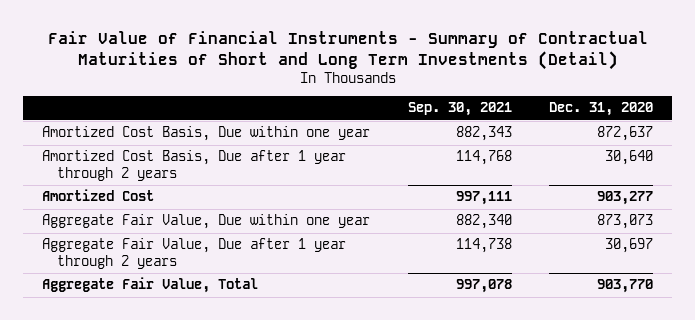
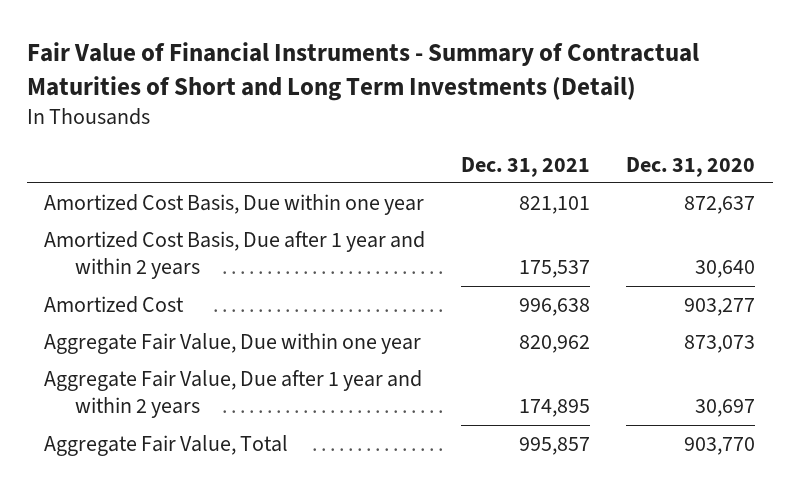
- | Sep. 30, 2021 | Dec. 31, 2020
+ | Dec. 31, 2021 | Dec. 31, 2020
- Amortized Cost Basis, Due after 1 year through 2 years | 114,768 | 30,640
+ Amortized Cost Basis, Due after 1 year and within 2 years | 175,537 | 30,640
- Aggregate Fair Value, Due after 1 year through 2 years | 114,738 | 30,697
+ Aggregate Fair Value, Due after 1 year and within 2 years | 174,895 | 30,697

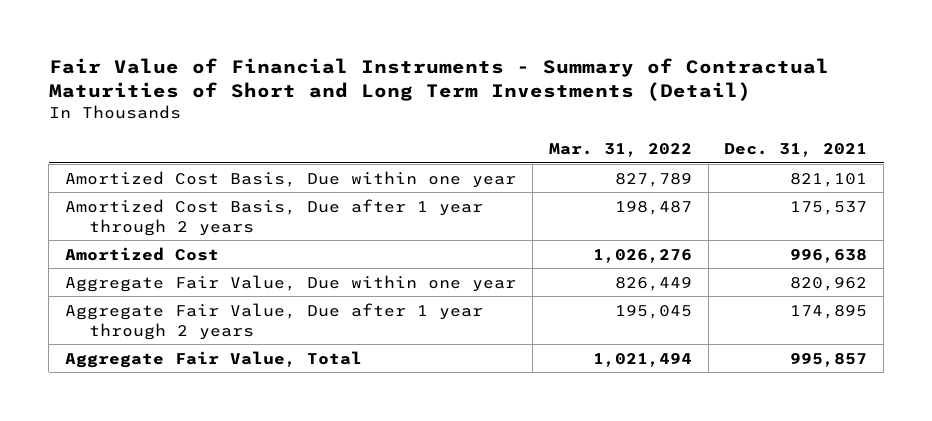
- | Dec. 31, 2021 | Dec. 31, 2020
+ | Mar. 31, 2022 | Dec. 31, 2021
- Amortized Cost Basis, Due after 1 year and within 2 years | 175,537 | 30,640
+ Amortized Cost Basis, Due after 1 year through 2 years | 198,487 | 175,537
- Aggregate Fair Value, Due after 1 year and within 2 years | 174,895 | 30,697
+ Aggregate Fair Value, Due after 1 year through 2 years | 195,045 | 174,895

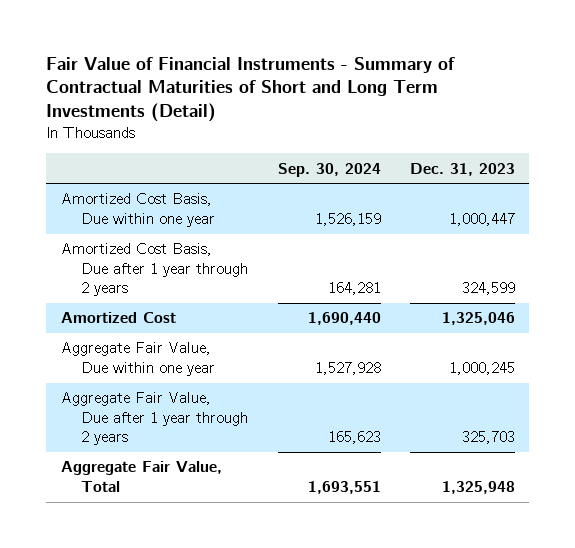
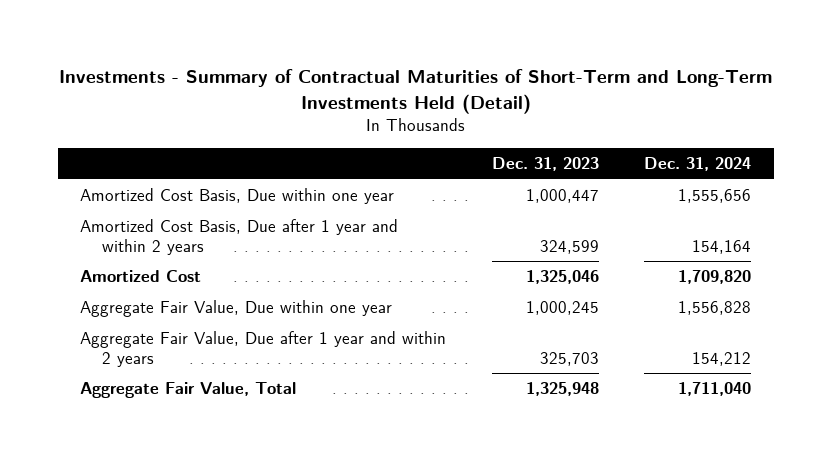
- Fair Value of Financial Instruments - Summary of Contractual Maturities of Short and Long Term Investments (Detail)
+ Investments - Summary of Contractual Maturities of Short-Term and Long-Term Investments Held (Detail)
- | Sep. 30, 2024 | Dec. 31, 2023
+ | Dec. 31, 2023 | Dec. 31, 2024
- Amortized Cost Basis, Due after 1 year through 2 years | 164,281 | 324,599
+ Amortized Cost Basis, Due after 1 year and within 2 years | 324,599 | 154,164
- Aggregate Fair Value, Due after 1 year through 2 years | 165,623 | 325,703
+ Aggregate Fair Value, Due after 1 year and within 2 years | 325,703 | 154,212

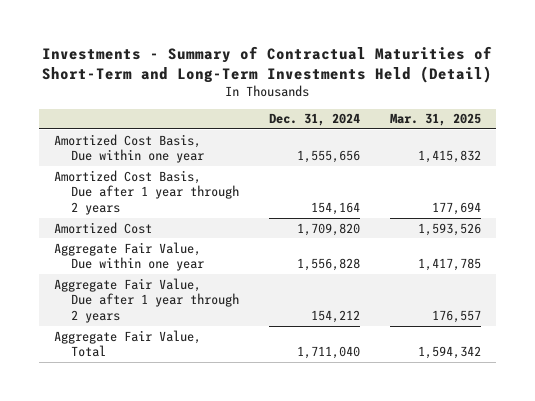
- | Dec. 31, 2023 | Dec. 31, 2024
+ | Dec. 31, 2024 | Mar. 31, 2025
- Amortized Cost Basis, Due after 1 year and within 2 years | 324,599 | 154,164
+ Amortized Cost Basis, Due after 1 year through 2 years | 154,164 | 177,694
- Aggregate Fair Value, Due after 1 year and within 2 years | 325,703 | 154,212
+ Aggregate Fair Value, Due after 1 year through 2 years | 154,212 | 176,557

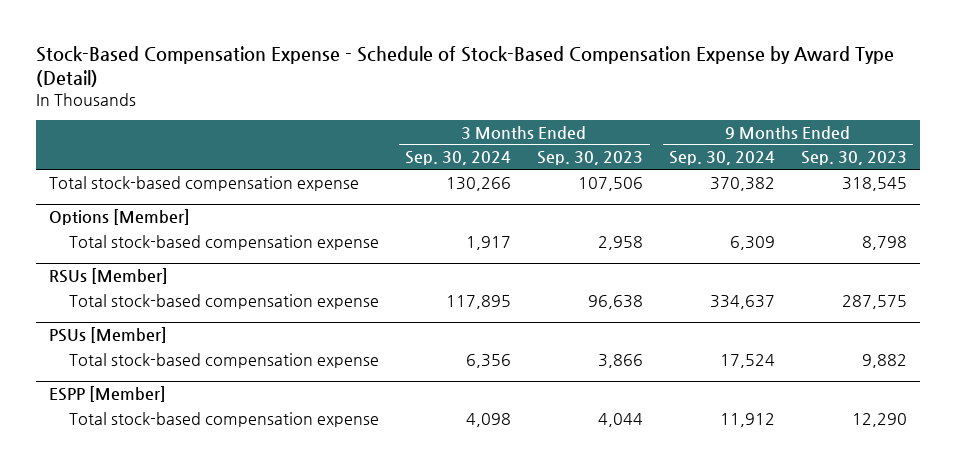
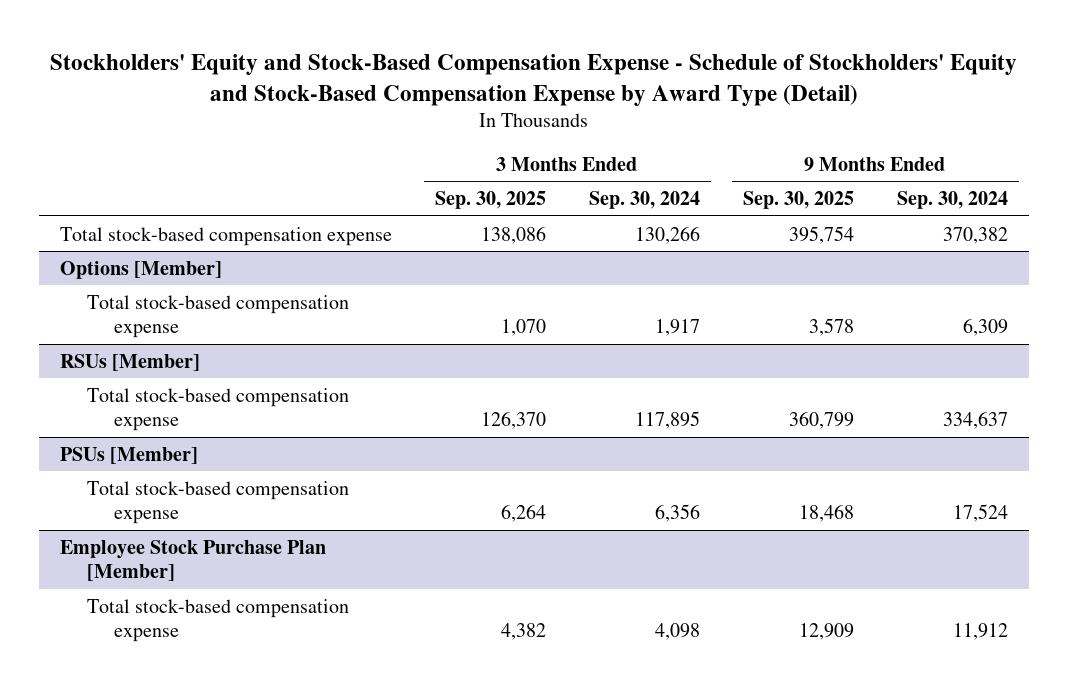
- Stock-Based Compensation Expense - Schedule of Stock-Based Compensation Expense by Award Type (Detail)
+ Stockholders' Equity and Stock-Based Compensation Expense - Schedule of Stockholders' Equity and Stock-Based Compensation Expense by Award Type (Detail)
- | 3 Months Ended Sep. 30, 2024 | 3 Months Ended Sep. 30, 2023 | 9 Months Ended Sep. 30, 2024 | 9 Months Ended Sep. 30, 2023
+ | 3 Months Ended Sep. 30, 2025 | 3 Months Ended Sep. 30, 2024 | 9 Months Ended Sep. 30, 2025 | 9 Months Ended Sep. 30, 2024
- ESPP [Member]
+ Employee Stock Purchase Plan [Member]

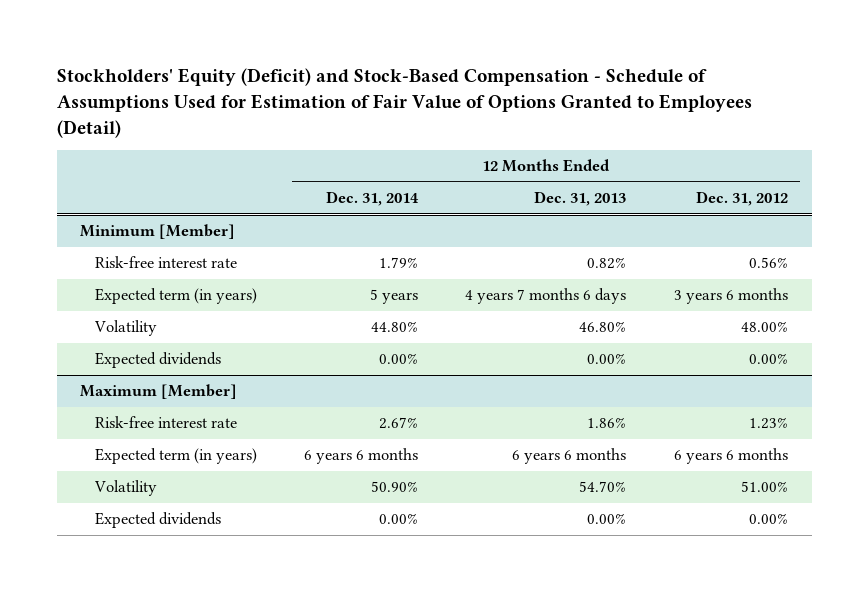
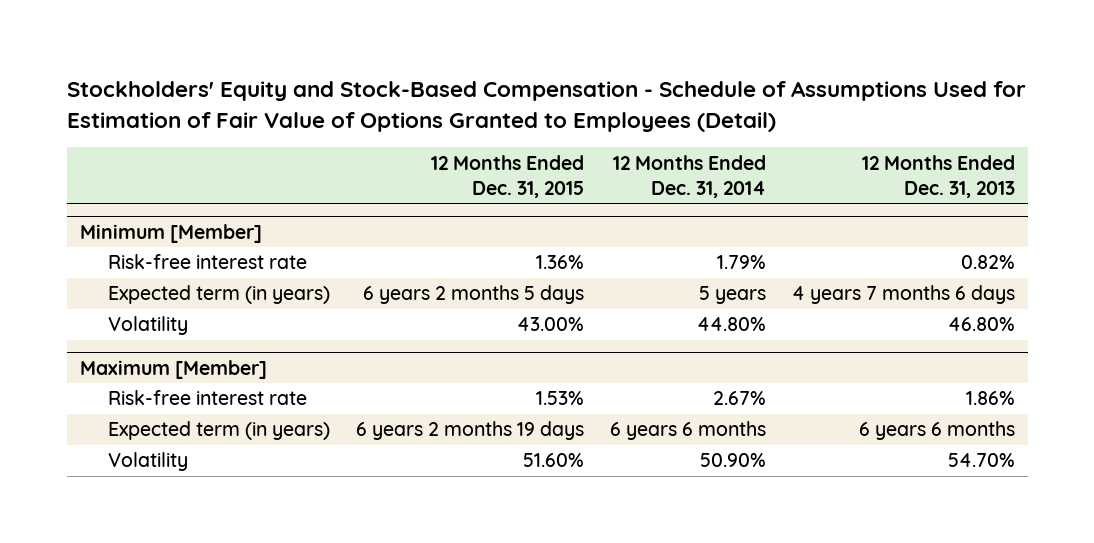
- Stockholders' Equity (Deficit) and Stock-Based Compensation - Schedule of Assumptions Used for Estimation of Fair Value of Options Granted to Employees (Detail)
+ Stockholders' Equity and Stock-Based Compensation - Schedule of Assumptions Used for Estimation of Fair Value of Options Granted to Employees (Detail)
- | 12 Months Ended Dec. 31, 2014 | 12 Months Ended Dec. 31, 2013 | 12 Months Ended Dec. 31, 2012
+ | 12 Months Ended Dec. 31, 2015 | 12 Months Ended Dec. 31, 2014 | 12 Months Ended Dec. 31, 2013
@ Minimum [Member]
- Expected dividends | 0.00% | 0.00% | 0.00%
@ Maximum [Member]
- Expected dividends | 0.00% | 0.00% | 0.00%

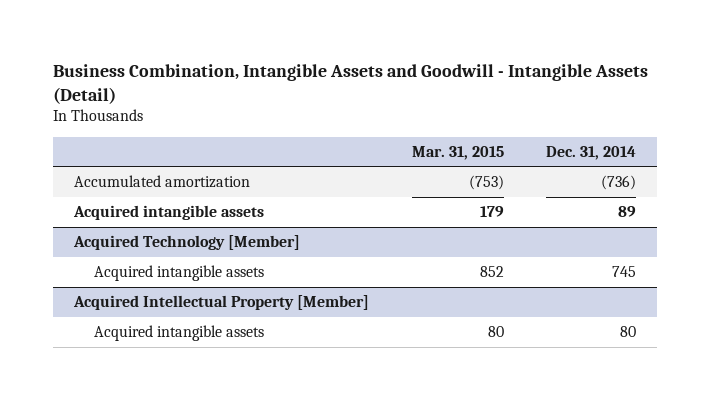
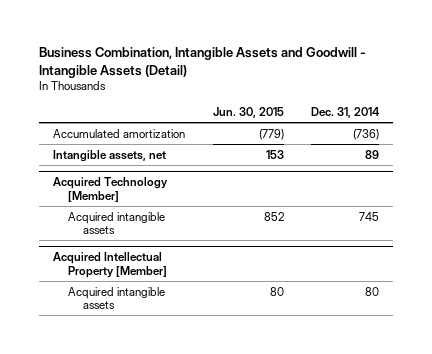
- | Mar. 31, 2015 | Dec. 31, 2014
+ | Jun. 30, 2015 | Dec. 31, 2014
- Acquired intangible assets | 179 | 89
+ Intangible assets, net | 153 | 89

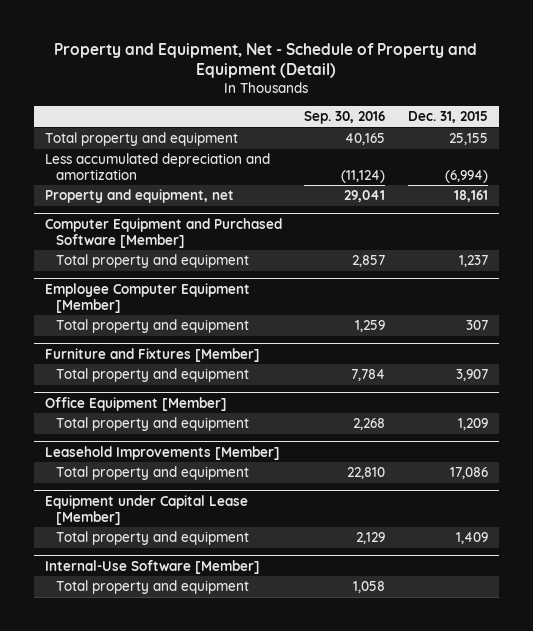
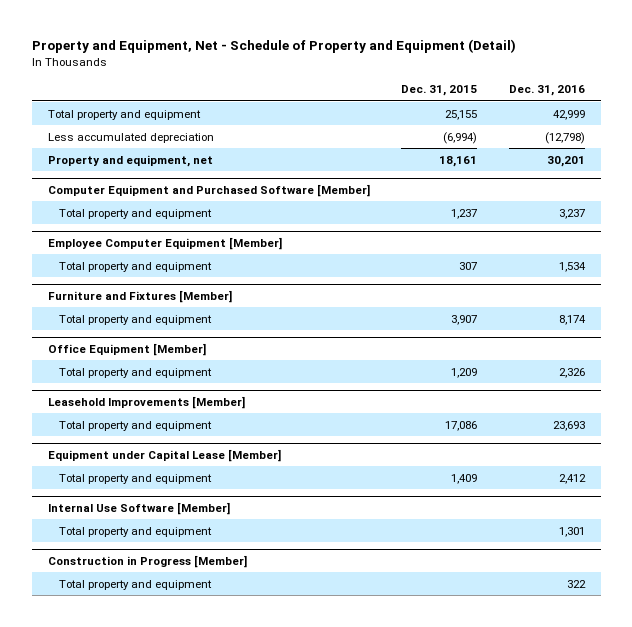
- | Sep. 30, 2016 | Dec. 31, 2015
+ | Dec. 31, 2015 | Dec. 31, 2016
- Less accumulated depreciation and amortization | (11,124) | (6,994)
+ Less accumulated depreciation | (6,994) | (12,798)
- Internal-Use Software [Member]
+ Internal Use Software [Member]
+ Construction in Progress [Member]
+ Total property and equipment | | 322

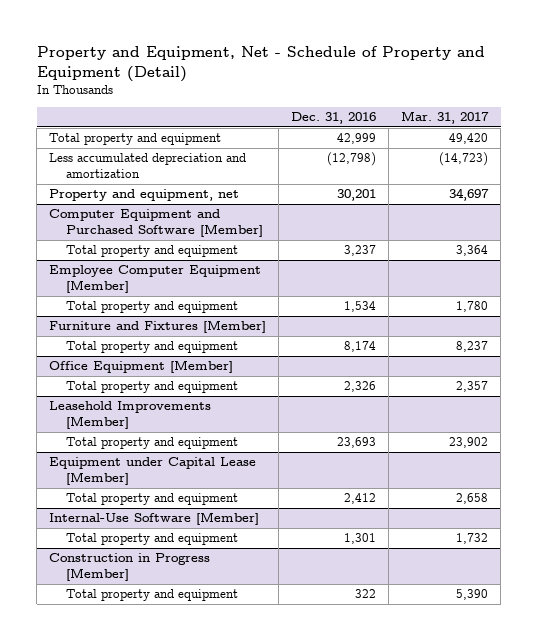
- | Dec. 31, 2015 | Dec. 31, 2016
+ | Dec. 31, 2016 | Mar. 31, 2017
- Less accumulated depreciation | (6,994) | (12,798)
+ Less accumulated depreciation and amortization | (12,798) | (14,723)
- Internal Use Software [Member]
+ Internal-Use Software [Member]

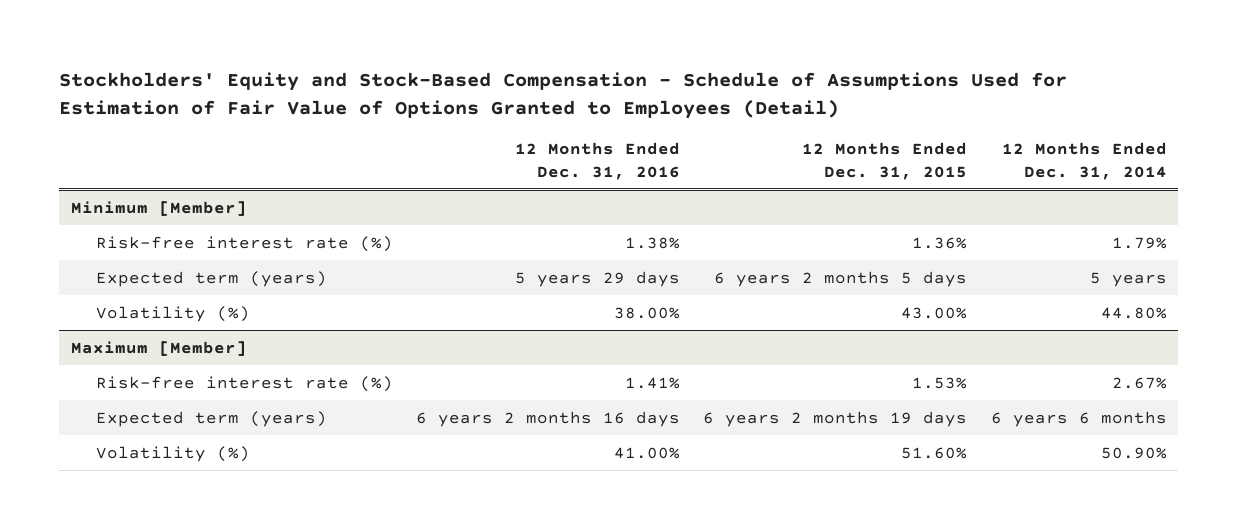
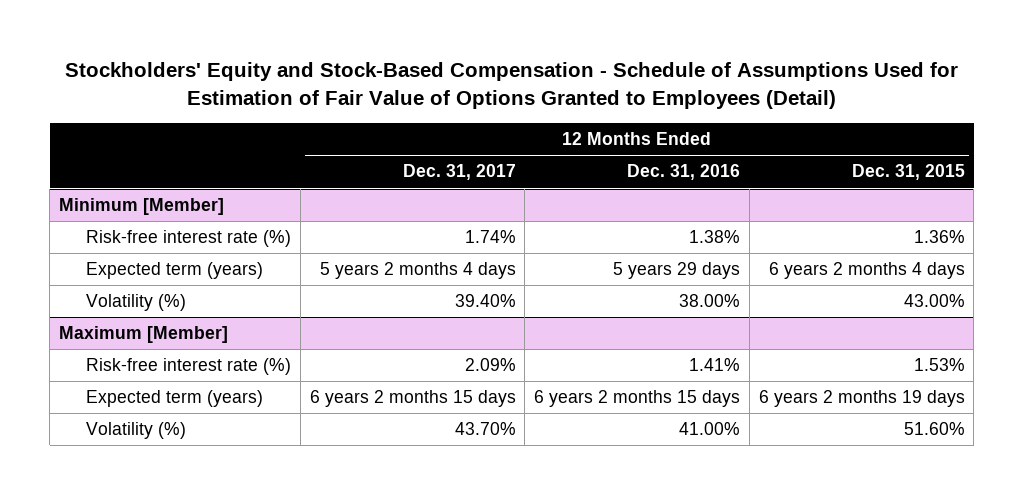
- | 12 Months Ended Dec. 31, 2016 | 12 Months Ended Dec. 31, 2015 | 12 Months Ended Dec. 31, 2014
+ | 12 Months Ended Dec. 31, 2017 | 12 Months Ended Dec. 31, 2016 | 12 Months Ended Dec. 31, 2015
@ Minimum [Member]
- Expected term (years) | 5 years 29 days | 6 years 2 months 5 days | 5 years
+ Expected term (years) | 5 years 2 months 4 days | 5 years 29 days | 6 years 2 months 4 days
@ Maximum [Member]
- Expected term (years) | 6 years 2 months 16 days | 6 years 2 months 19 days | 6 years 6 months
+ Expected term (years) | 6 years 2 months 15 days | 6 years 2 months 15 days | 6 years 2 months 19 days

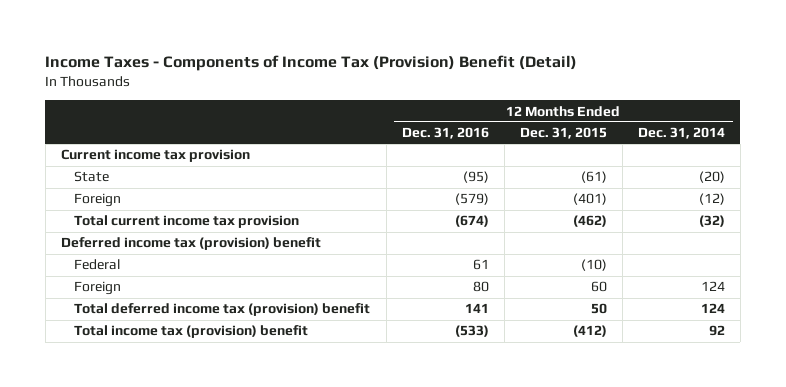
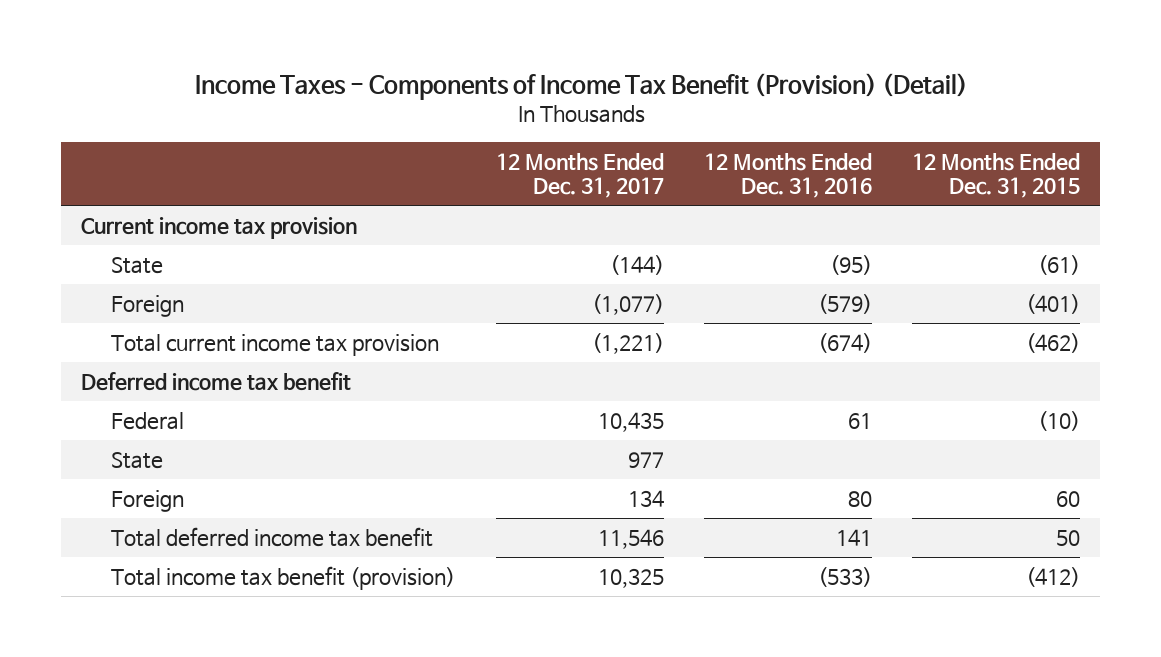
- Income Taxes - Components of Income Tax (Provision) Benefit (Detail)
+ Income Taxes - Components of Income Tax Benefit (Provision) (Detail)
- | 12 Months Ended Dec. 31, 2016 | 12 Months Ended Dec. 31, 2015 | 12 Months Ended Dec. 31, 2014
+ | 12 Months Ended Dec. 31, 2017 | 12 Months Ended Dec. 31, 2016 | 12 Months Ended Dec. 31, 2015
- Deferred income tax (provision) benefit
+ Deferred income tax benefit
+ State | 977 | |
- Total deferred income tax (provision) benefit | 141 | 50 | 124
- Total income tax (provision) benefit | (533) | (412) | 92
+ Total deferred income tax benefit | 11,546 | 141 | 50
+ Total income tax benefit (provision) | 10,325 | (533) | (412)

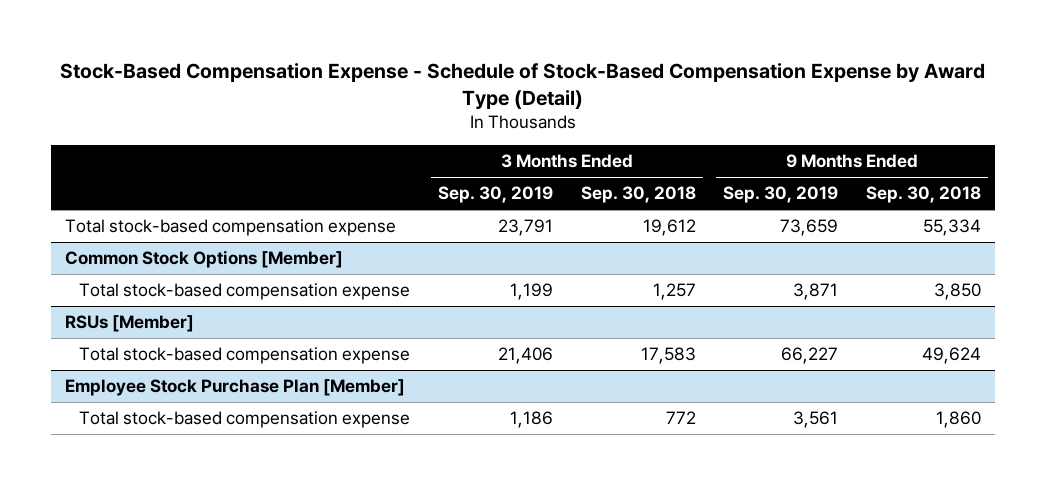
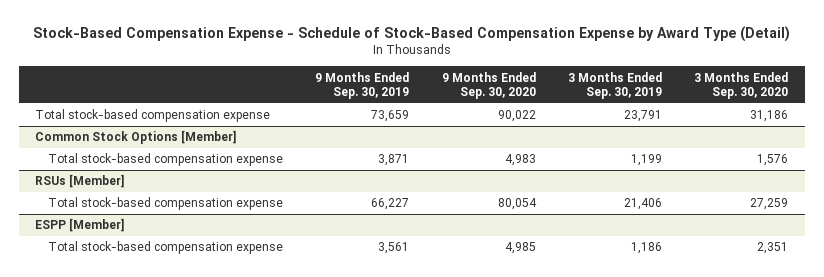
- | 3 Months Ended Sep. 30, 2019 | 3 Months Ended Sep. 30, 2018 | 9 Months Ended Sep. 30, 2019 | 9 Months Ended Sep. 30, 2018
+ | 9 Months Ended Sep. 30, 2019 | 9 Months Ended Sep. 30, 2020 | 3 Months Ended Sep. 30, 2019 | 3 Months Ended Sep. 30, 2020
- Employee Stock Purchase Plan [Member]
+ ESPP [Member]

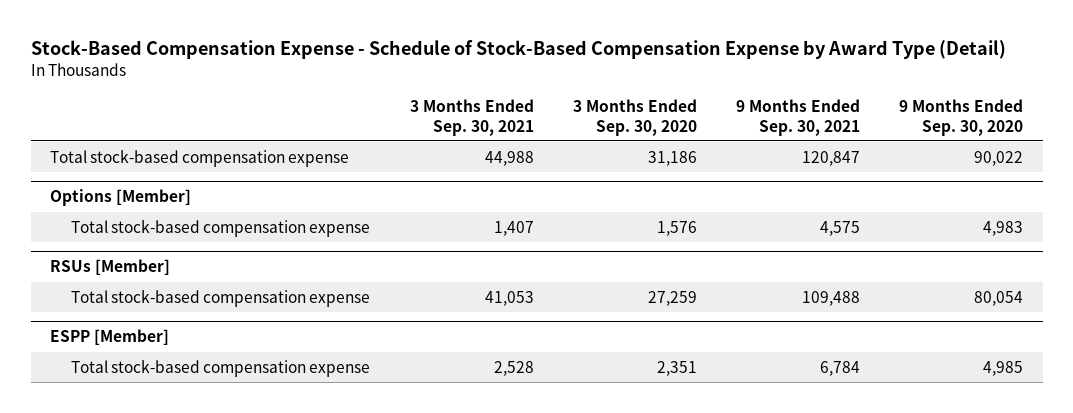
- | 9 Months Ended Sep. 30, 2019 | 9 Months Ended Sep. 30, 2020 | 3 Months Ended Sep. 30, 2019 | 3 Months Ended Sep. 30, 2020
+ | 3 Months Ended Sep. 30, 2021 | 3 Months Ended Sep. 30, 2020 | 9 Months Ended Sep. 30, 2021 | 9 Months Ended Sep. 30, 2020
- Common Stock Options [Member]
+ Options [Member]

